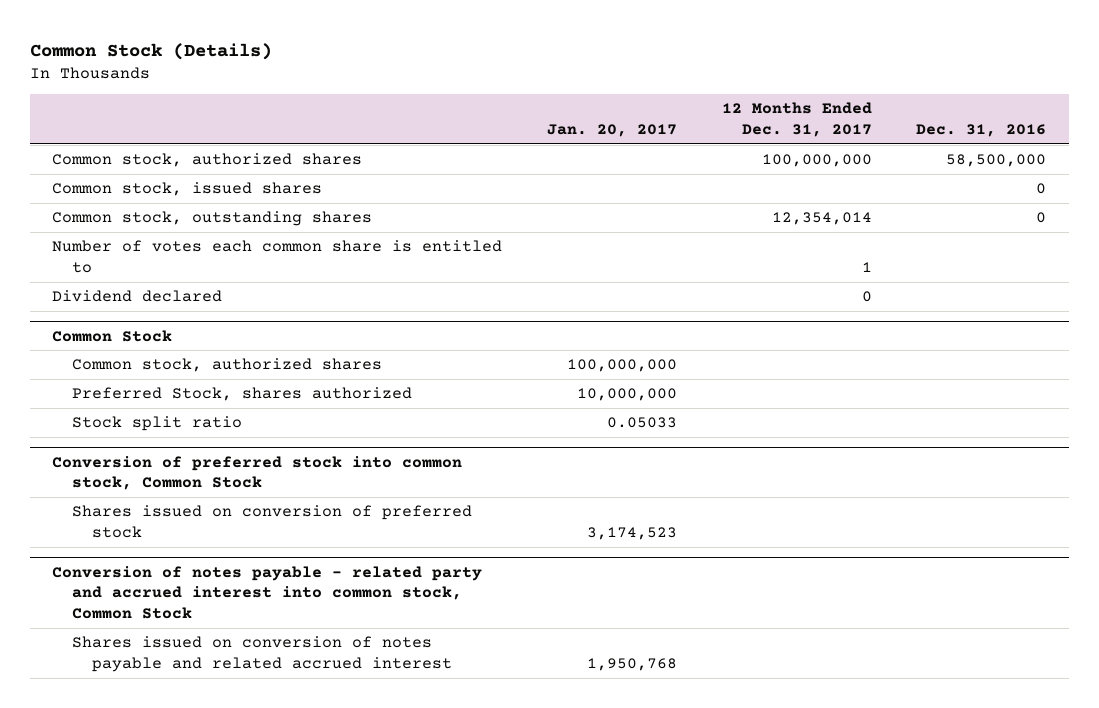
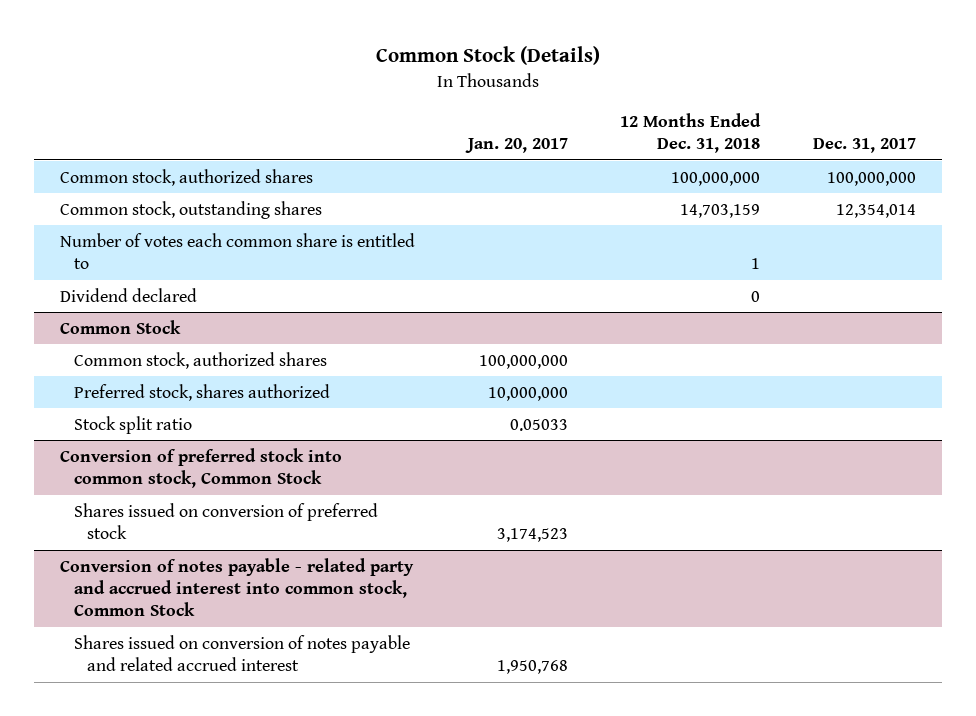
- | Jan. 20, 2017 | 12 Months Ended Dec. 31, 2017 | Dec. 31, 2016
+ | Jan. 20, 2017 | 12 Months Ended Dec. 31, 2018 | Dec. 31, 2017
- Common stock, issued shares | | | 0
@ Common Stock
- Preferred Stock, shares authorized | 10,000,000 | |
+ Preferred stock, shares authorized | 10,000,000 | |

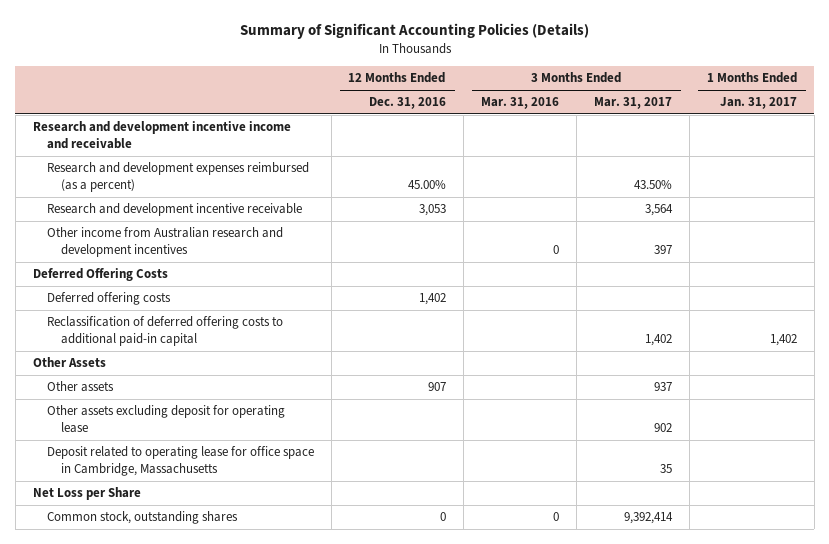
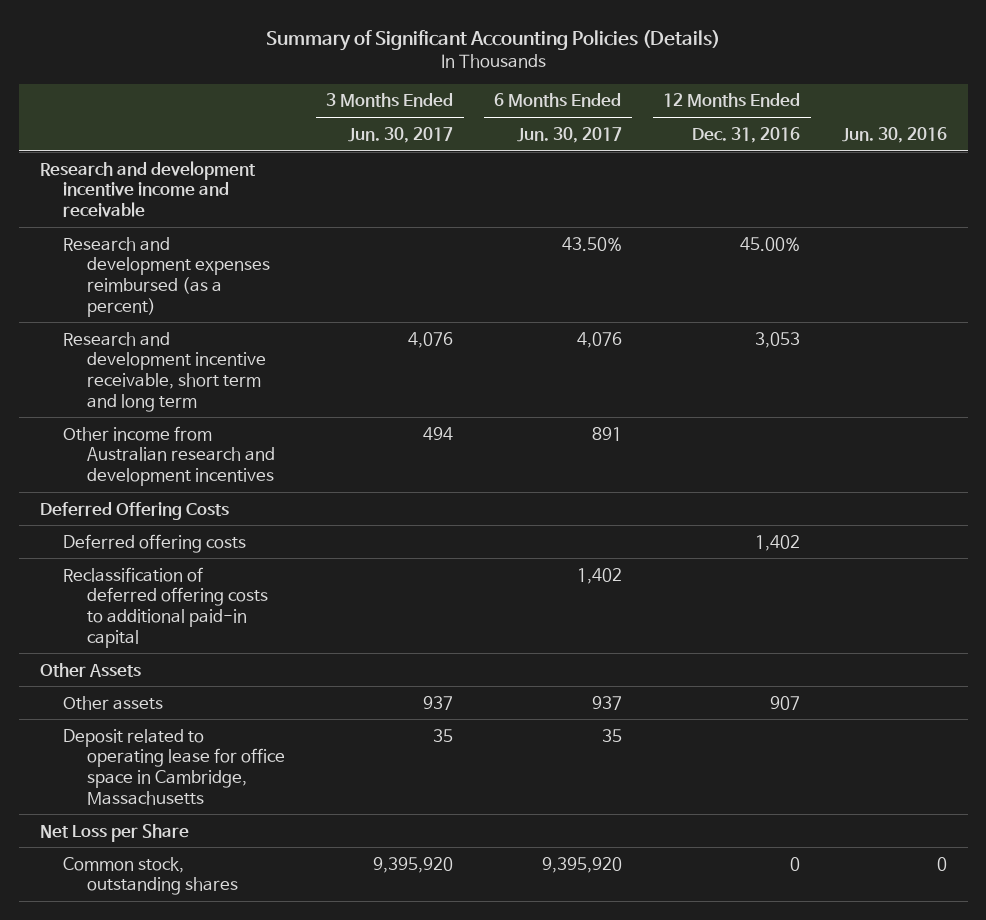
- | 12 Months Ended Dec. 31, 2016 | 3 Months Ended Mar. 31, 2016 | 3 Months Ended Mar. 31, 2017 | 1 Months Ended Jan. 31, 2017
+ | 3 Months Ended Jun. 30, 2017 | 6 Months Ended Jun. 30, 2017 | 12 Months Ended Dec. 31, 2016 | Jun. 30, 2016
- Research and development incentive receivable | 3,053 | | 3,564 |
+ Research and development incentive receivable, short term and long term | 4,076 | 4,076 | 3,053 |
- Other assets excluding deposit for operating lease | | | 902 |

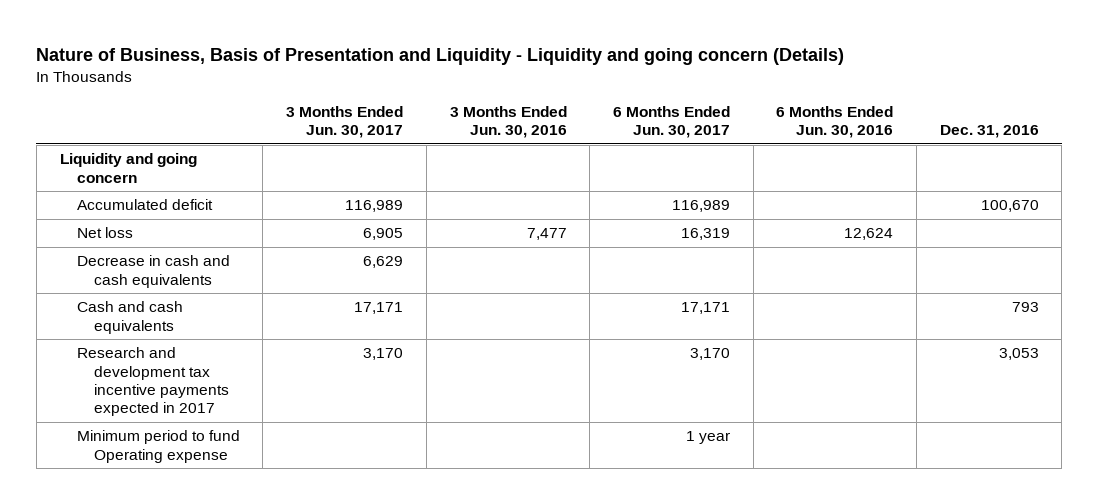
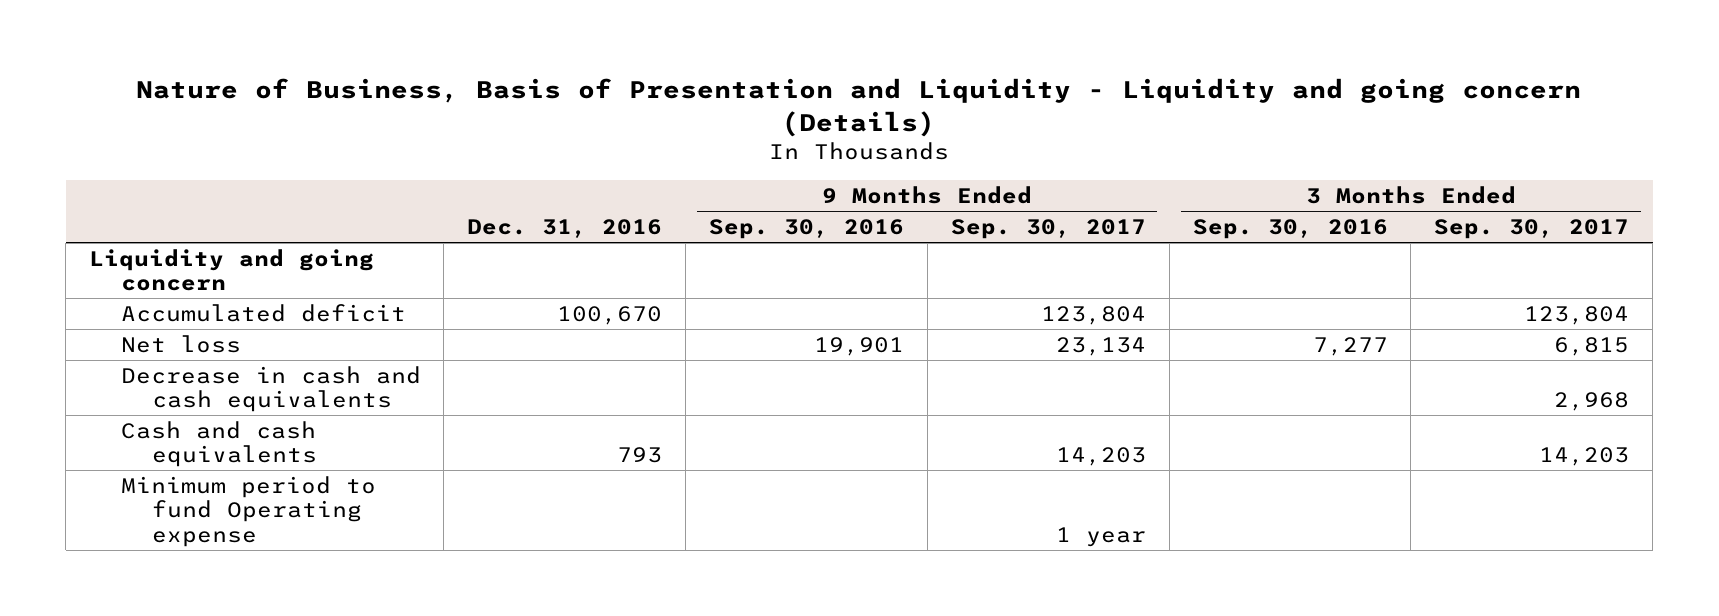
- | 3 Months Ended Jun. 30, 2017 | 3 Months Ended Jun. 30, 2016 | 6 Months Ended Jun. 30, 2017 | 6 Months Ended Jun. 30, 2016 | Dec. 31, 2016
+ | Dec. 31, 2016 | 9 Months Ended Sep. 30, 2016 | 9 Months Ended Sep. 30, 2017 | 3 Months Ended Sep. 30, 2016 | 3 Months Ended Sep. 30, 2017
- Research and development tax incentive payments expected in 2017 | 3,170 | | 3,170 | | 3,053

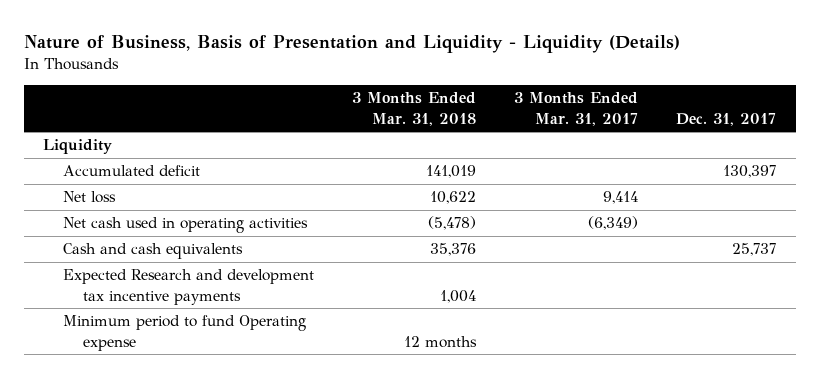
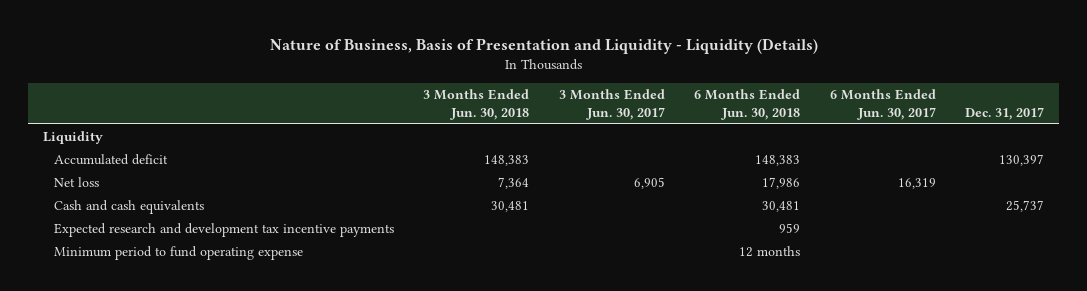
- | 3 Months Ended Mar. 31, 2018 | 3 Months Ended Mar. 31, 2017 | Dec. 31, 2017
+ | 3 Months Ended Jun. 30, 2018 | 3 Months Ended Jun. 30, 2017 | 6 Months Ended Jun. 30, 2018 | 6 Months Ended Jun. 30, 2017 | Dec. 31, 2017
- Net cash used in operating activities | (5,478) | (6,349) |
- Expected Research and development tax incentive payments | 1,004 | |
- Minimum period to fund Operating expense | 12 months | |
+ Expected research and development tax incentive payments | | | 959 | |
+ Minimum period to fund operating expense | | | 12 months | |

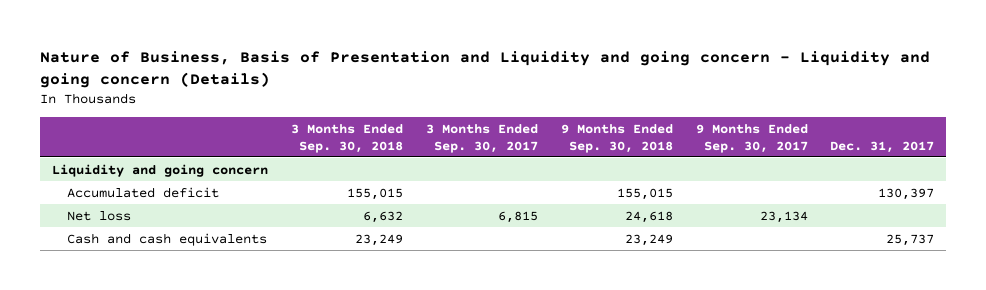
- Nature of Business, Basis of Presentation and Liquidity - Liquidity (Details)
+ Nature of Business, Basis of Presentation and Liquidity and going concern - Liquidity and going concern (Details)
- | 3 Months Ended Jun. 30, 2018 | 3 Months Ended Jun. 30, 2017 | 6 Months Ended Jun. 30, 2018 | 6 Months Ended Jun. 30, 2017 | Dec. 31, 2017
+ | 3 Months Ended Sep. 30, 2018 | 3 Months Ended Sep. 30, 2017 | 9 Months Ended Sep. 30, 2018 | 9 Months Ended Sep. 30, 2017 | Dec. 31, 2017
- Liquidity
+ Liquidity and going concern
- Expected research and development tax incentive payments | | | 959 | |
- Minimum period to fund operating expense | | | 12 months | |

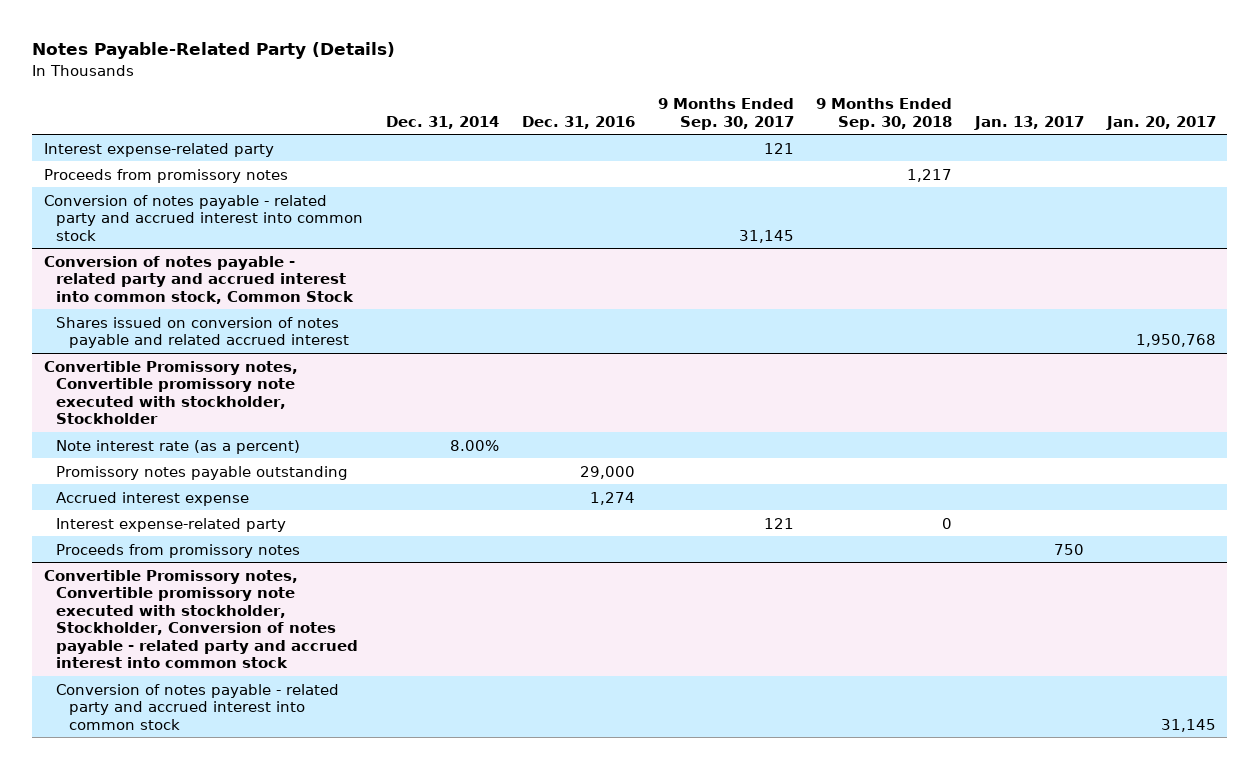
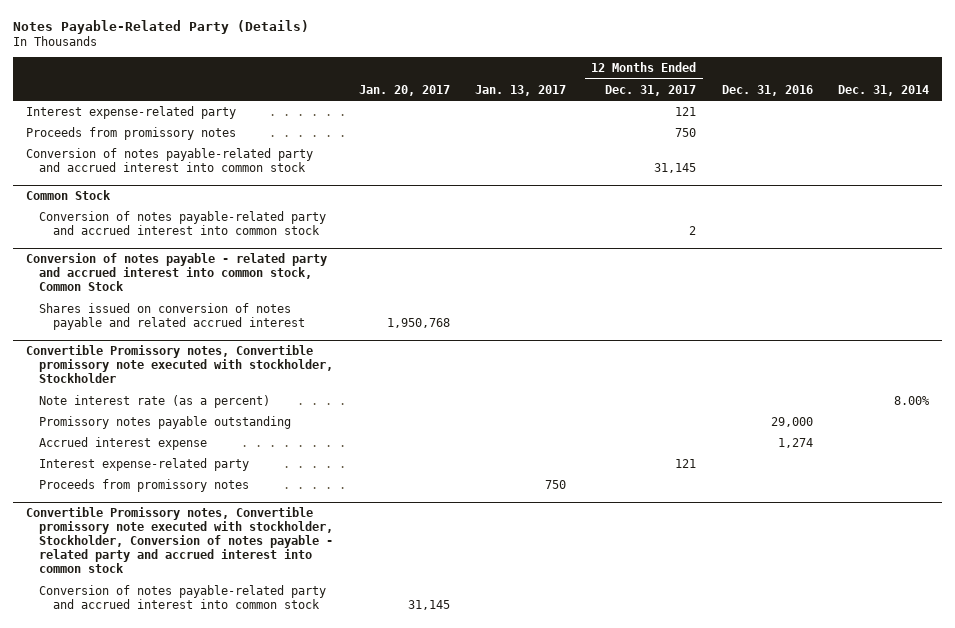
- | Dec. 31, 2014 | Dec. 31, 2016 | 9 Months Ended Sep. 30, 2017 | 9 Months Ended Sep. 30, 2018 | Jan. 13, 2017 | Jan. 20, 2017
+ | Jan. 20, 2017 | Jan. 13, 2017 | 12 Months Ended Dec. 31, 2017 | Dec. 31, 2016 | Dec. 31, 2014
- Conversion of notes payable - related party and accrued interest into common stock | | | 31,145 | | |
+ Conversion of notes payable-related party and accrued interest into common stock | | | 31,145 | |
+ Common Stock
+ Conversion of notes payable-related party and accrued interest into common stock | | | 2 | |
@ Convertible Promissory notes, Convertible promissory note executed with stockholder, Stockholder, Conversion of notes payable - related party and accrued interest into common stock
- Conversion of notes payable - related party and accrued interest into common stock | | | | | | 31,145
+ Conversion of notes payable-related party and accrued interest into common stock | 31,145 | | | |

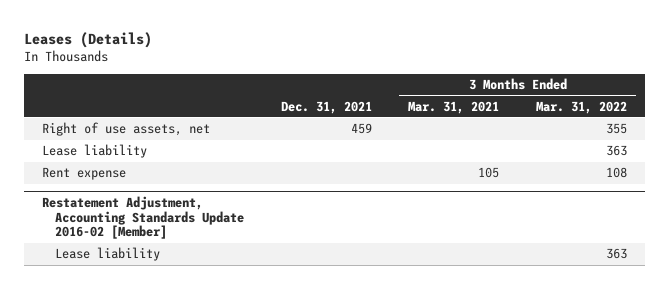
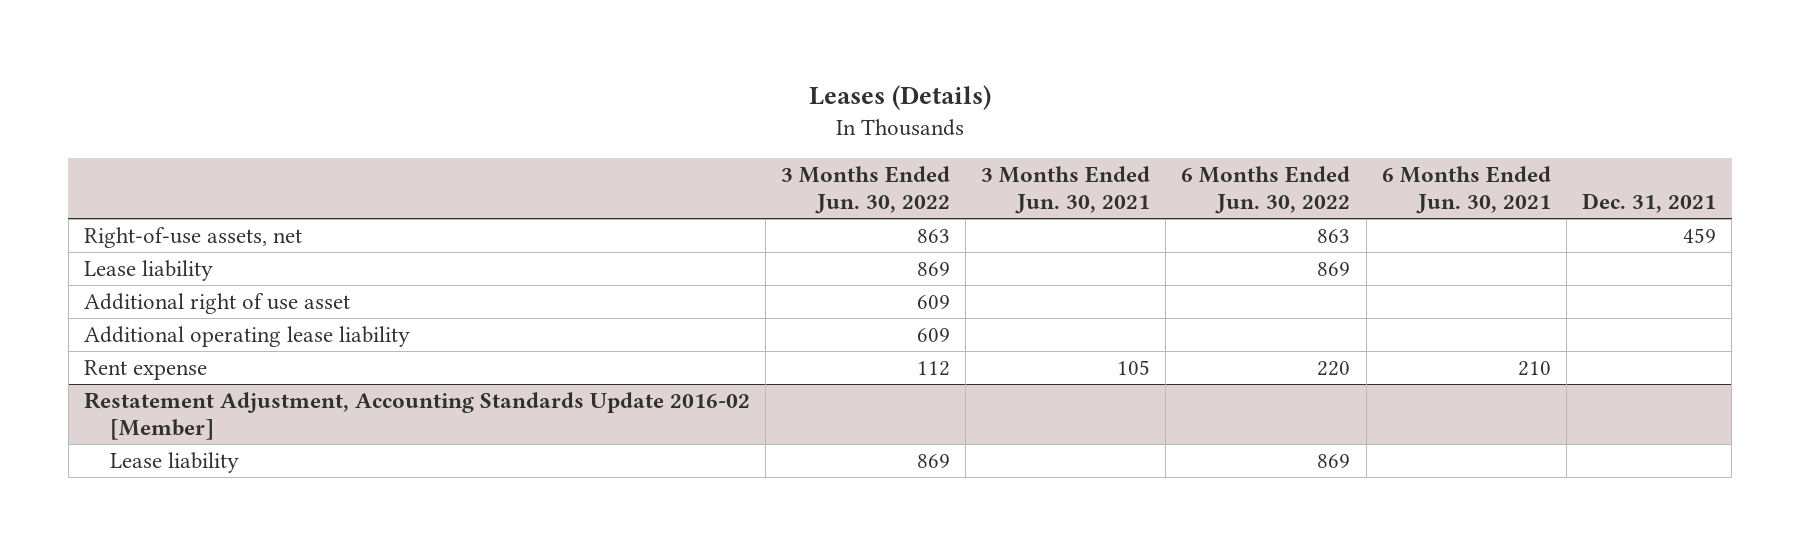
- | Dec. 31, 2021 | 3 Months Ended Mar. 31, 2021 | 3 Months Ended Mar. 31, 2022
+ | 3 Months Ended Jun. 30, 2022 | 3 Months Ended Jun. 30, 2021 | 6 Months Ended Jun. 30, 2022 | 6 Months Ended Jun. 30, 2021 | Dec. 31, 2021
- Right of use assets, net | 459 | | 355
+ Right-of-use assets, net | 863 | | 863 | | 459
+ Additional right of use asset | 609 | | | |
+ Additional operating lease liability | 609 | | | |

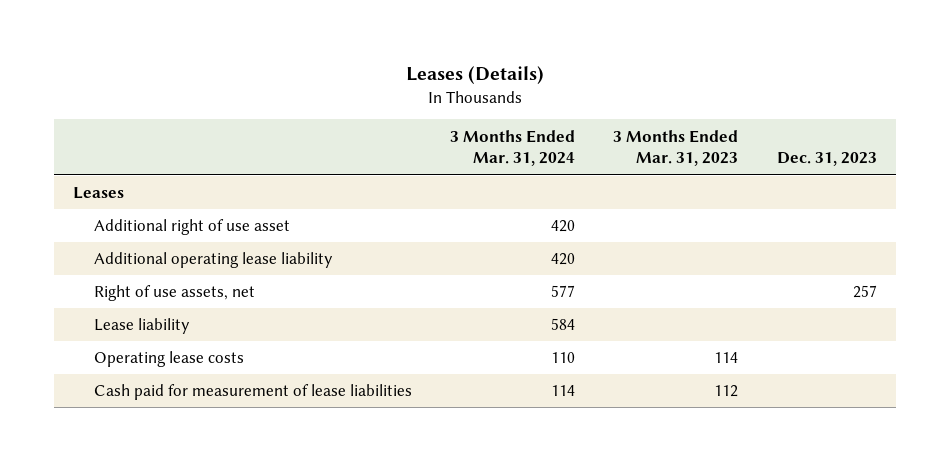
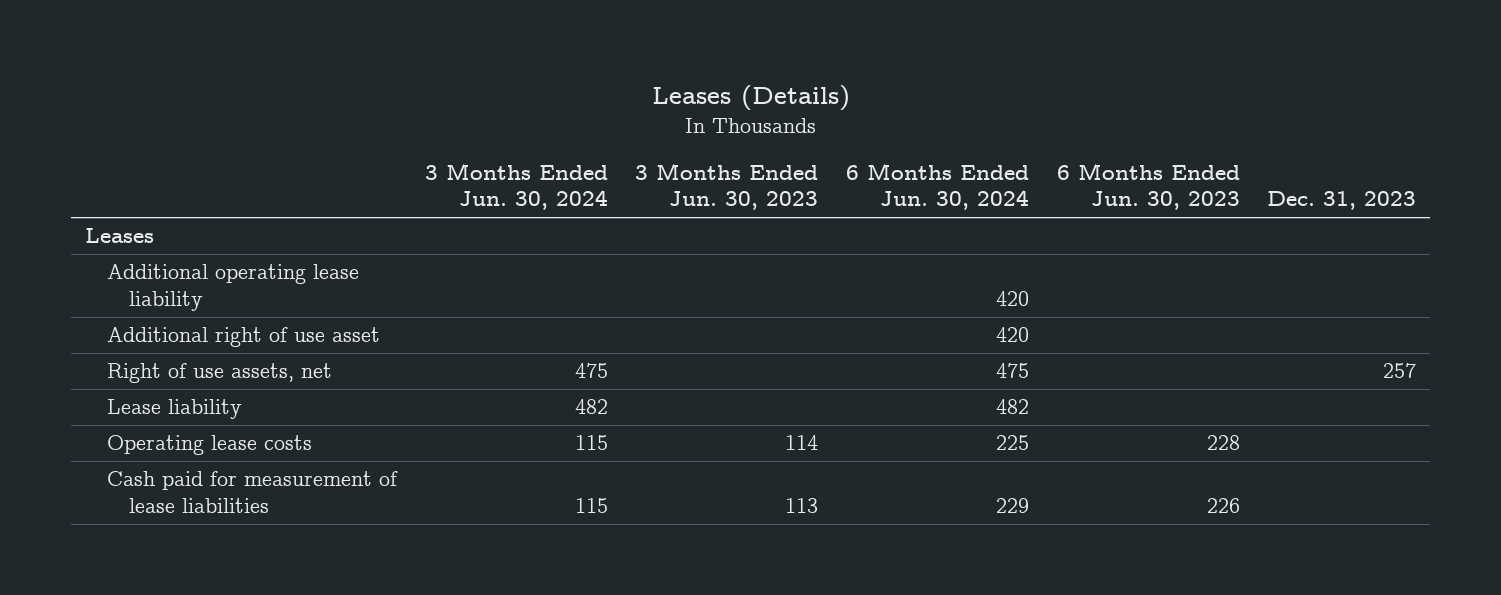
- | 3 Months Ended Mar. 31, 2024 | 3 Months Ended Mar. 31, 2023 | Dec. 31, 2023
+ | 3 Months Ended Jun. 30, 2024 | 3 Months Ended Jun. 30, 2023 | 6 Months Ended Jun. 30, 2024 | 6 Months Ended Jun. 30, 2023 | Dec. 31, 2023
moved down: Additional right of use asset | | | 420 | |

